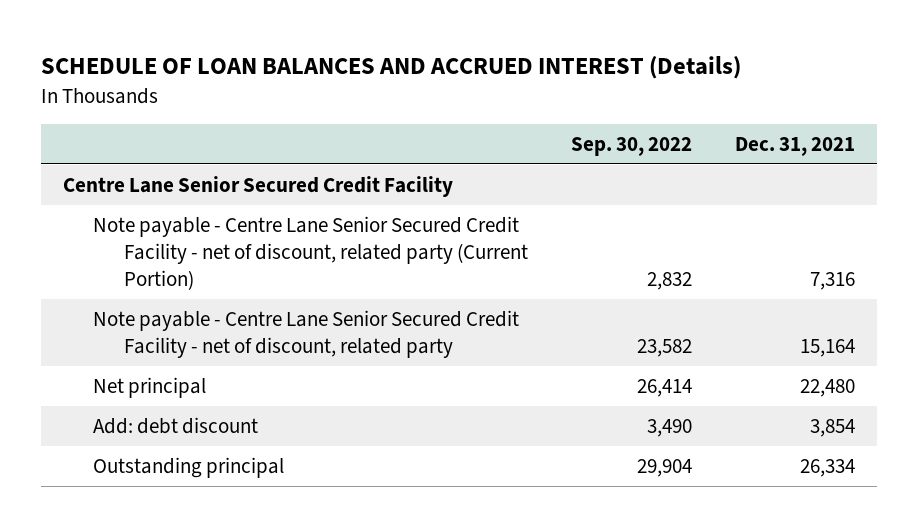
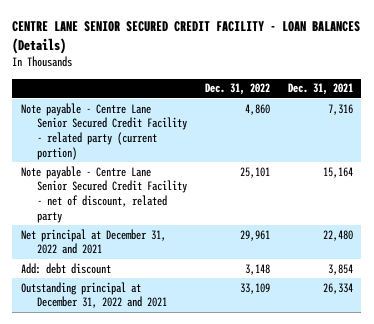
- SCHEDULE OF LOAN BALANCES AND ACCRUED INTEREST (Details)
+ CENTRE LANE SENIOR SECURED CREDIT FACILITY - LOAN BALANCES (Details)
- | Sep. 30, 2022 | Dec. 31, 2021
+ | Dec. 31, 2022 | Dec. 31, 2021
- Centre Lane Senior Secured Credit Facility
- Note payable - Centre Lane Senior Secured Credit Facility - net of discount, related party (Current Portion) | 2,832 | 7,316
+ Note payable - Centre Lane Senior Secured Credit Facility - related party (current portion) | 4,860 | 7,316
- Net principal | 26,414 | 22,480
+ Net principal at December 31, 2022 and 2021 | 29,961 | 22,480
- Outstanding principal | 29,904 | 26,334
+ Outstanding principal at December 31, 2022 and 2021 | 33,109 | 26,334

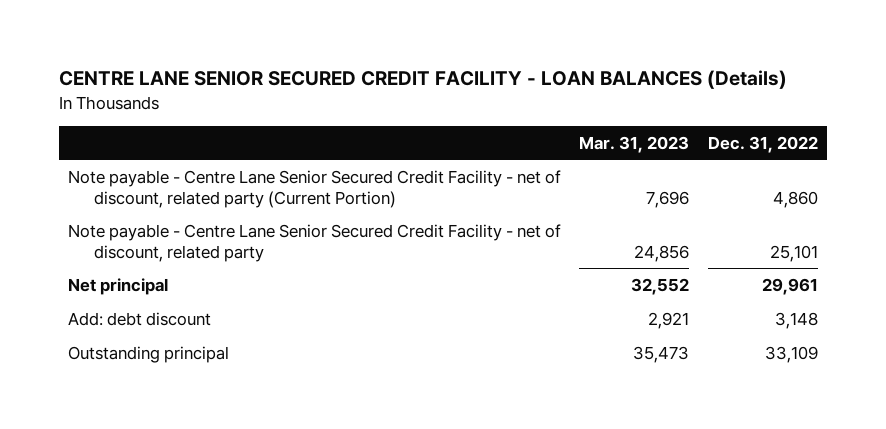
- | Dec. 31, 2022 | Dec. 31, 2021
+ | Mar. 31, 2023 | Dec. 31, 2022
- Note payable - Centre Lane Senior Secured Credit Facility - related party (current portion) | 4,860 | 7,316
+ Note payable - Centre Lane Senior Secured Credit Facility - net of discount, related party (Current Portion) | 7,696 | 4,860
- Net principal at December 31, 2022 and 2021 | 29,961 | 22,480
+ Net principal | 32,552 | 29,961
- Outstanding principal at December 31, 2022 and 2021 | 33,109 | 26,334
+ Outstanding principal | 35,473 | 33,109

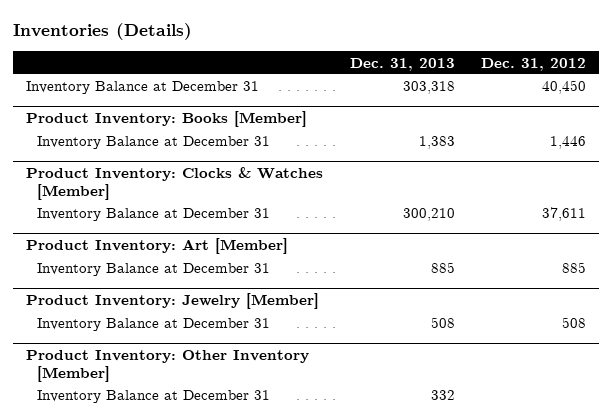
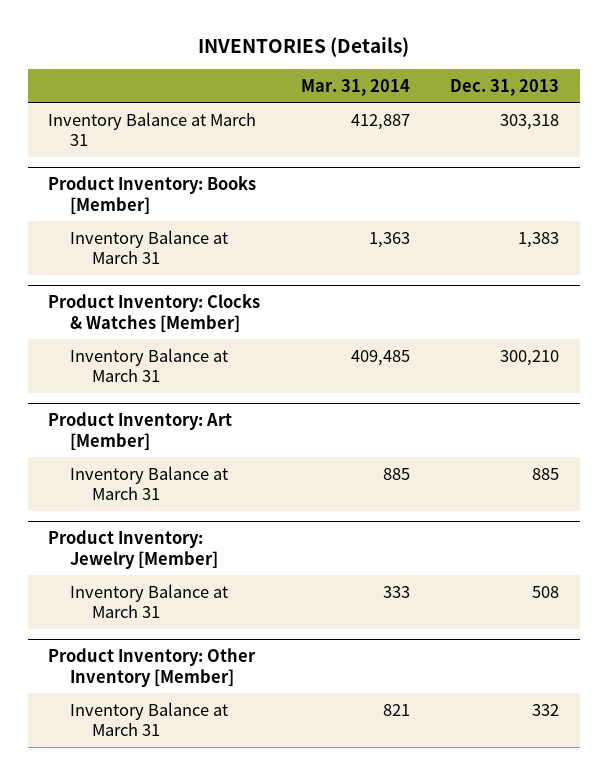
- Inventories (Details)
+ INVENTORIES (Details)
- | Dec. 31, 2013 | Dec. 31, 2012
+ | Mar. 31, 2014 | Dec. 31, 2013
- Inventory Balance at December 31 | 303,318 | 40,450
+ Inventory Balance at March 31 | 412,887 | 303,318
@ Product Inventory: Books [Member]
- Inventory Balance at December 31 | 1,383 | 1,446
+ Inventory Balance at March 31 | 1,363 | 1,383
@ Product Inventory: Clocks & Watches [Member]
- Inventory Balance at December 31 | 300,210 | 37,611
+ Inventory Balance at March 31 | 409,485 | 300,210
@ Product Inventory: Art [Member]
- Inventory Balance at December 31 | 885 | 885
+ Inventory Balance at March 31 | 885 | 885
@ Product Inventory: Jewelry [Member]
- Inventory Balance at December 31 | 508 | 508
+ Inventory Balance at March 31 | 333 | 508
@ Product Inventory: Other Inventory [Member]
- Inventory Balance at December 31 | 332 |
+ Inventory Balance at March 31 | 821 | 332

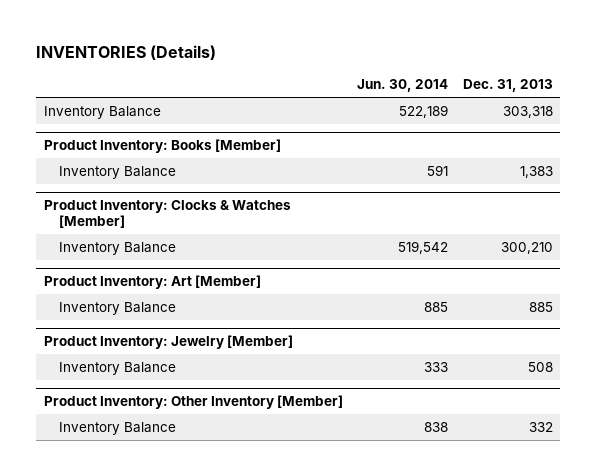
- | Mar. 31, 2014 | Dec. 31, 2013
+ | Jun. 30, 2014 | Dec. 31, 2013
- Inventory Balance at March 31 | 412,887 | 303,318
+ Inventory Balance | 522,189 | 303,318
@ Product Inventory: Books [Member]
- Inventory Balance at March 31 | 1,363 | 1,383
+ Inventory Balance | 591 | 1,383
@ Product Inventory: Clocks & Watches [Member]
- Inventory Balance at March 31 | 409,485 | 300,210
+ Inventory Balance | 519,542 | 300,210
@ Product Inventory: Art [Member]
- Inventory Balance at March 31 | 885 | 885
+ Inventory Balance | 885 | 885
@ Product Inventory: Jewelry [Member]
- Inventory Balance at March 31 | 333 | 508
+ Inventory Balance | 333 | 508
@ Product Inventory: Other Inventory [Member]
- Inventory Balance at March 31 | 821 | 332
+ Inventory Balance | 838 | 332

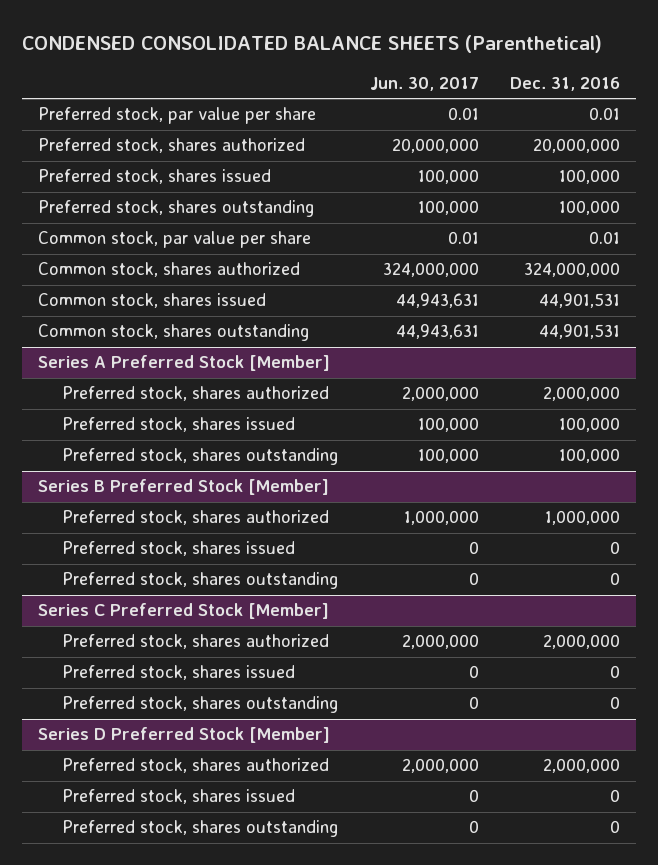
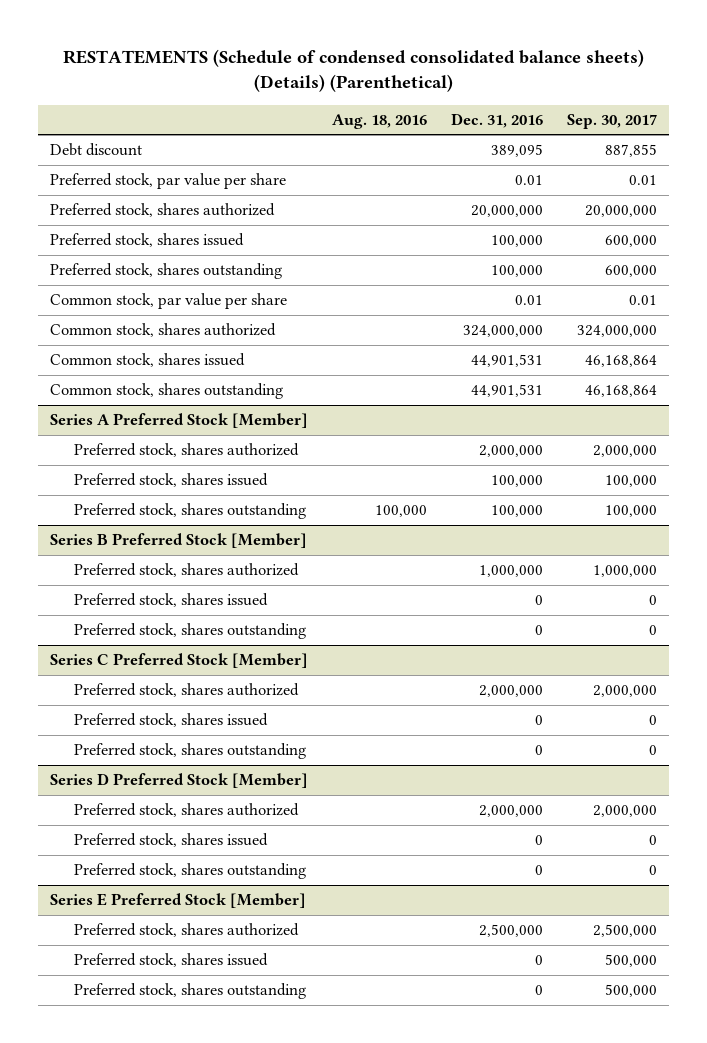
- CONDENSED CONSOLIDATED BALANCE SHEETS (Parenthetical)
+ RESTATEMENTS (Schedule of condensed consolidated balance sheets) (Details) (Parenthetical)
- | Jun. 30, 2017 | Dec. 31, 2016
+ | Aug. 18, 2016 | Dec. 31, 2016 | Sep. 30, 2017
+ Debt discount | | 389,095 | 887,855
+ Series E Preferred Stock [Member]
+ Preferred stock, shares authorized | | 2,500,000 | 2,500,000
+ Preferred stock, shares issued | | 0 | 500,000
+ Preferred stock, shares outstanding | | 0 | 500,000

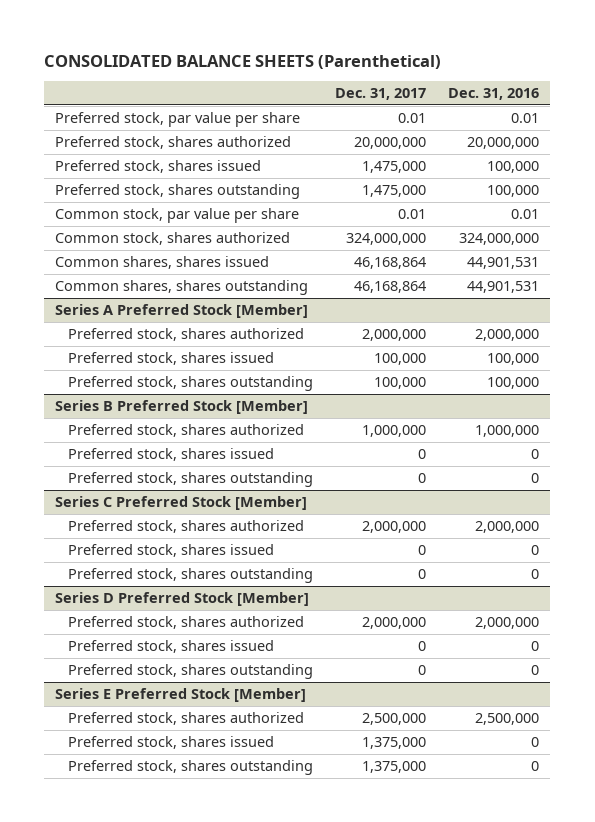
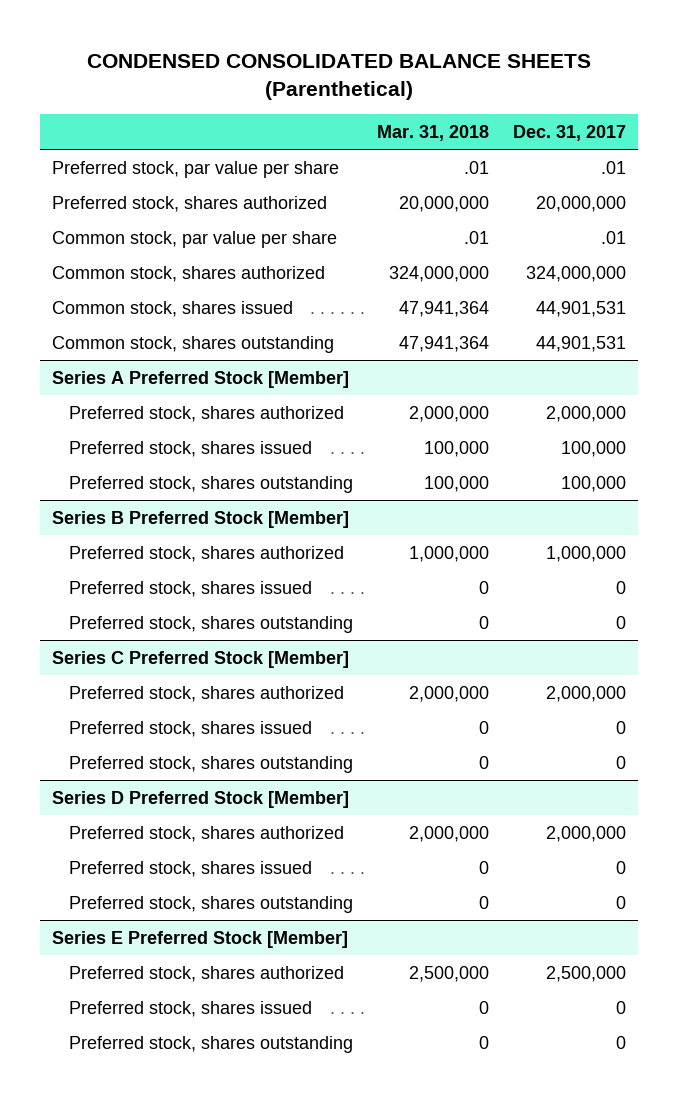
- CONSOLIDATED BALANCE SHEETS (Parenthetical)
+ CONDENSED CONSOLIDATED BALANCE SHEETS (Parenthetical)
- | Dec. 31, 2017 | Dec. 31, 2016
+ | Mar. 31, 2018 | Dec. 31, 2017
- Preferred stock, par value per share | 0.01 | 0.01
+ Preferred stock, par value per share | .01 | .01
- Preferred stock, shares issued | 1,475,000 | 100,000
- Preferred stock, shares outstanding | 1,475,000 | 100,000
- Common stock, par value per share | 0.01 | 0.01
+ Common stock, par value per share | .01 | .01
- Common shares, shares issued | 46,168,864 | 44,901,531
- Common shares, shares outstanding | 46,168,864 | 44,901,531
+ Common stock, shares issued | 47,941,364 | 44,901,531
+ Common stock, shares outstanding | 47,941,364 | 44,901,531
@ Series E Preferred Stock [Member]
- Preferred stock, shares issued | 1,375,000 | 0
- Preferred stock, shares outstanding | 1,375,000 | 0
+ Preferred stock, shares issued | 0 | 0
+ Preferred stock, shares outstanding | 0 | 0

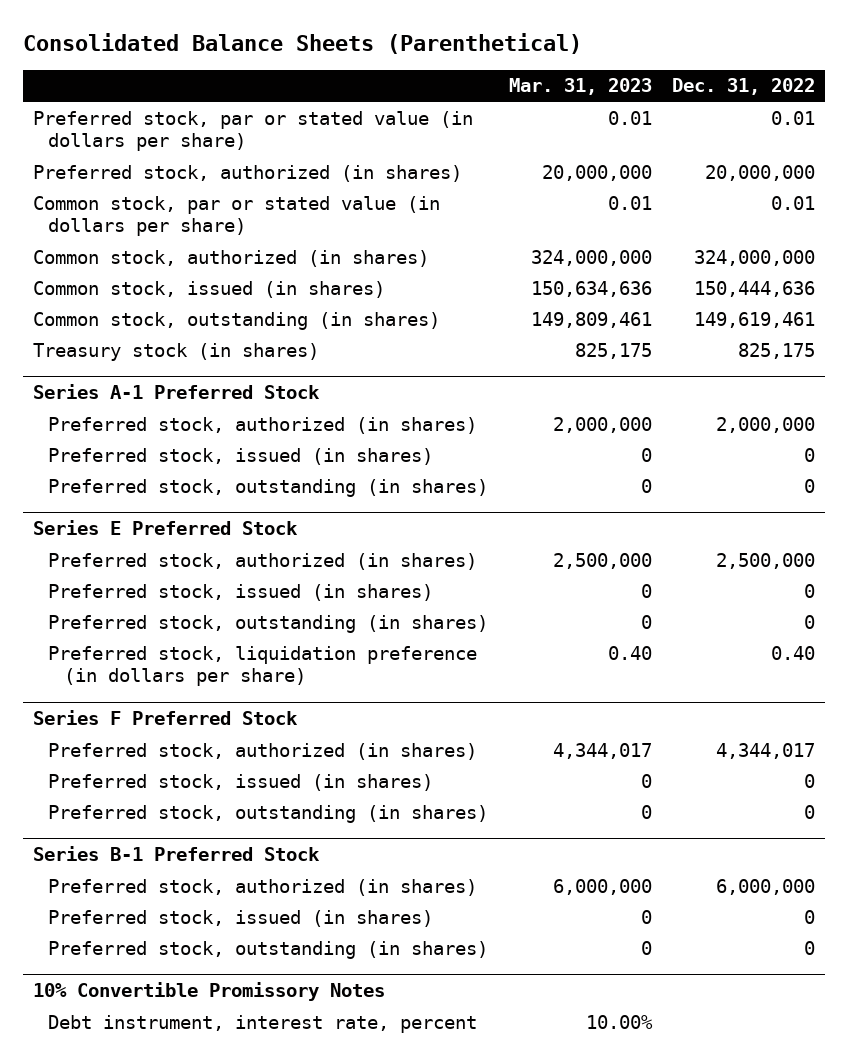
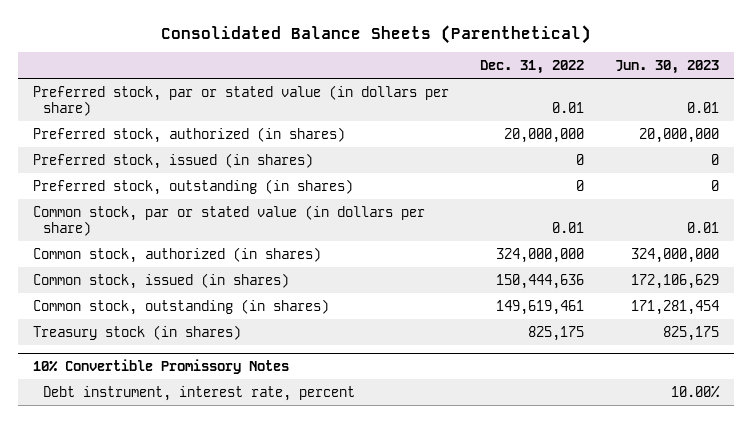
- | Mar. 31, 2023 | Dec. 31, 2022
+ | Dec. 31, 2022 | Jun. 30, 2023
+ Preferred stock, issued (in shares) | 0 | 0
+ Preferred stock, outstanding (in shares) | 0 | 0
- Series A-1 Preferred Stock
- Preferred stock, authorized (in shares) | 2,000,000 | 2,000,000
- Preferred stock, issued (in shares) | 0 | 0
- Preferred stock, outstanding (in shares) | 0 | 0
- Series E Preferred Stock
- Preferred stock, authorized (in shares) | 2,500,000 | 2,500,000
- Preferred stock, issued (in shares) | 0 | 0
- Preferred stock, outstanding (in shares) | 0 | 0
- Preferred stock, liquidation preference (in dollars per share) | 0.40 | 0.40
- Series F Preferred Stock
- Preferred stock, authorized (in shares) | 4,344,017 | 4,344,017
- Preferred stock, issued (in shares) | 0 | 0
- Preferred stock, outstanding (in shares) | 0 | 0
- Series B-1 Preferred Stock
- Preferred stock, authorized (in shares) | 6,000,000 | 6,000,000
- Preferred stock, issued (in shares) | 0 | 0
- Preferred stock, outstanding (in shares) | 0 | 0

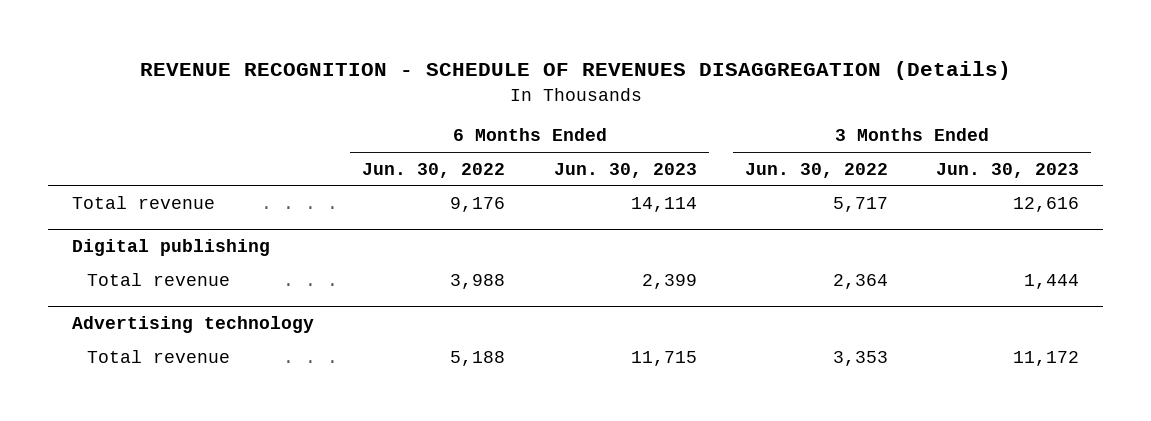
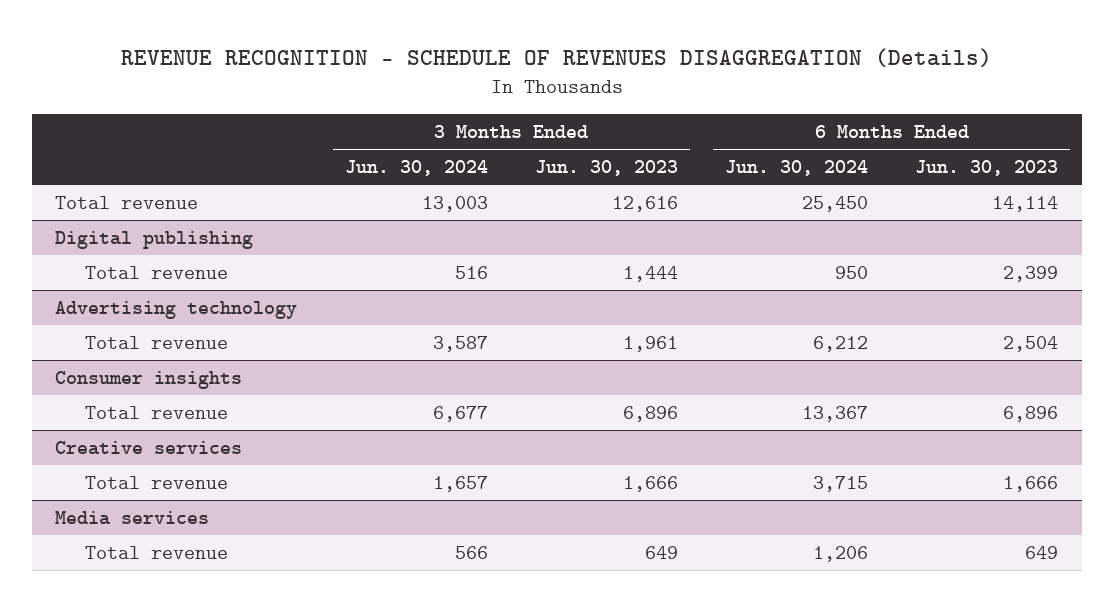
- | 6 Months Ended Jun. 30, 2022 | 6 Months Ended Jun. 30, 2023 | 3 Months Ended Jun. 30, 2022 | 3 Months Ended Jun. 30, 2023
+ | 3 Months Ended Jun. 30, 2024 | 3 Months Ended Jun. 30, 2023 | 6 Months Ended Jun. 30, 2024 | 6 Months Ended Jun. 30, 2023
@ Advertising technology
- Total revenue | 5,188 | 11,715 | 3,353 | 11,172
+ Total revenue | 3,587 | 1,961 | 6,212 | 2,504
+ Consumer insights
+ Total revenue | 6,677 | 6,896 | 13,367 | 6,896
+ Creative services
+ Total revenue | 1,657 | 1,666 | 3,715 | 1,666
+ Media services
+ Total revenue | 566 | 649 | 1,206 | 649

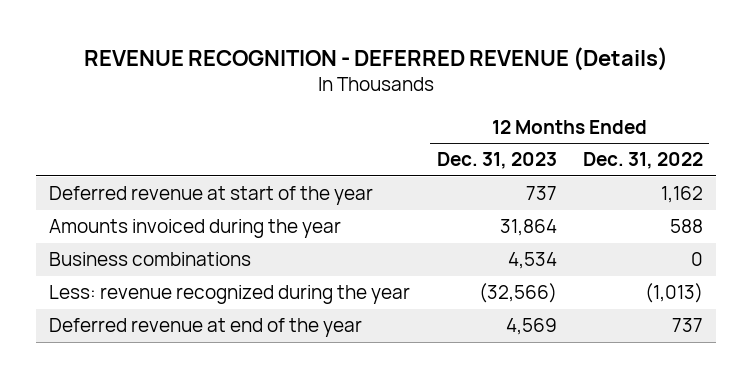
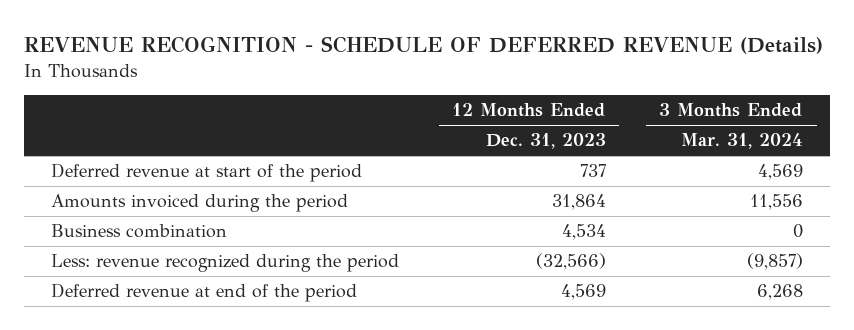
- REVENUE RECOGNITION - DEFERRED REVENUE (Details)
+ REVENUE RECOGNITION - SCHEDULE OF DEFERRED REVENUE (Details)
- | 12 Months Ended Dec. 31, 2023 | 12 Months Ended Dec. 31, 2022
+ | 12 Months Ended Dec. 31, 2023 | 3 Months Ended Mar. 31, 2024
- Deferred revenue at start of the year | 737 | 1,162
- Amounts invoiced during the year | 31,864 | 588
- Business combinations | 4,534 | 0
- Less: revenue recognized during the year | (32,566) | (1,013)
- Deferred revenue at end of the year | 4,569 | 737
+ Deferred revenue at start of the period | 737 | 4,569
+ Amounts invoiced during the period | 31,864 | 11,556
+ Business combination | 4,534 | 0
+ Less: revenue recognized during the period | (32,566) | (9,857)
+ Deferred revenue at end of the period | 4,569 | 6,268

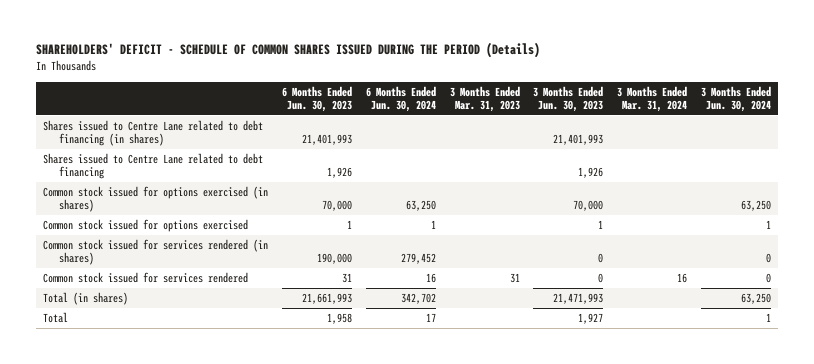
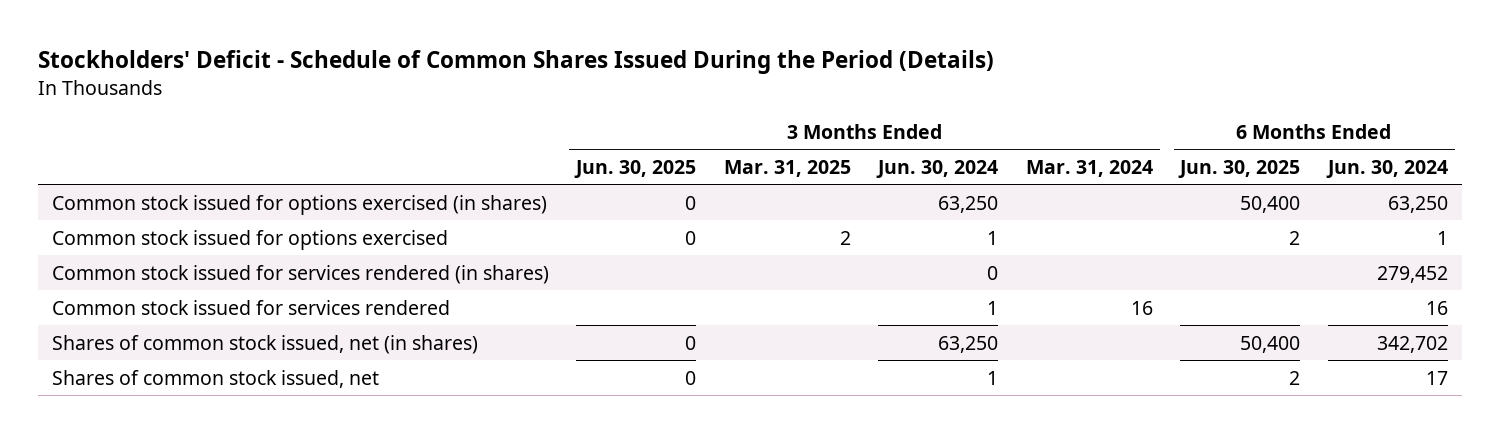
- SHAREHOLDERS' DEFICIT - SCHEDULE OF COMMON SHARES ISSUED DURING THE PERIOD (Details)
+ Stockholders' Deficit - Schedule of Common Shares Issued During the Period (Details)
- | 6 Months Ended Jun. 30, 2023 | 6 Months Ended Jun. 30, 2024 | 3 Months Ended Mar. 31, 2023 | 3 Months Ended Jun. 30, 2023 | 3 Months Ended Mar. 31, 2024 | 3 Months Ended Jun. 30, 2024
+ | 3 Months Ended Jun. 30, 2025 | 3 Months Ended Mar. 31, 2025 | 3 Months Ended Jun. 30, 2024 | 3 Months Ended Mar. 31, 2024 | 6 Months Ended Jun. 30, 2025 | 6 Months Ended Jun. 30, 2024
- Shares issued to Centre Lane related to debt financing (in shares) | 21,401,993 | | | 21,401,993 | |
- Shares issued to Centre Lane related to debt financing | 1,926 | | | 1,926 | |
- Common stock issued for services rendered | 31 | 16 | 31 | 0 | 16 | 0
- Total (in shares) | 21,661,993 | 342,702 | | 21,471,993 | | 63,250
- Total | 1,958 | 17 | | 1,927 | | 1
+ Common stock issued for services rendered | | | 1 | 16 | | 16
+ Shares of common stock issued, net (in shares) | 0 | | 63,250 | | 50,400 | 342,702
+ Shares of common stock issued, net | 0 | | 1 | | 2 | 17

